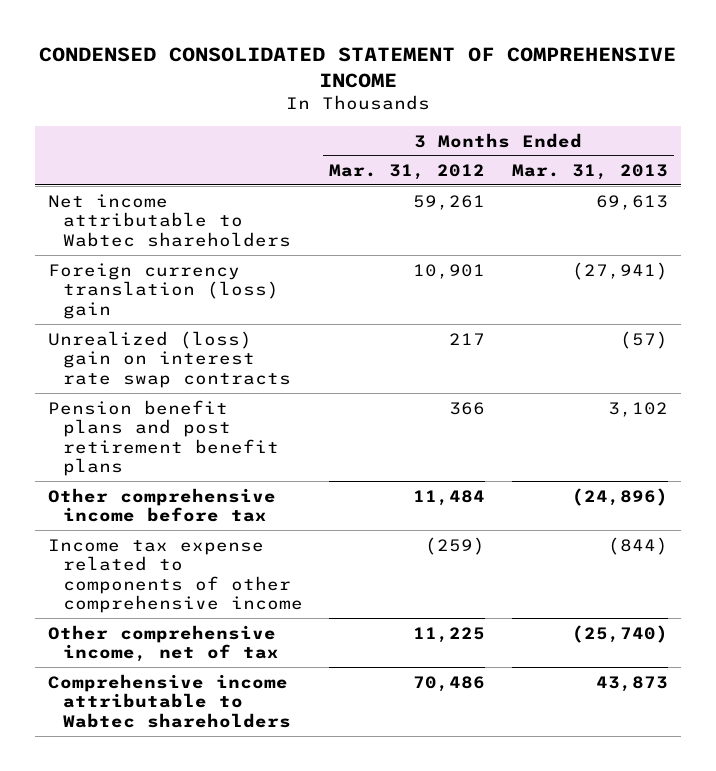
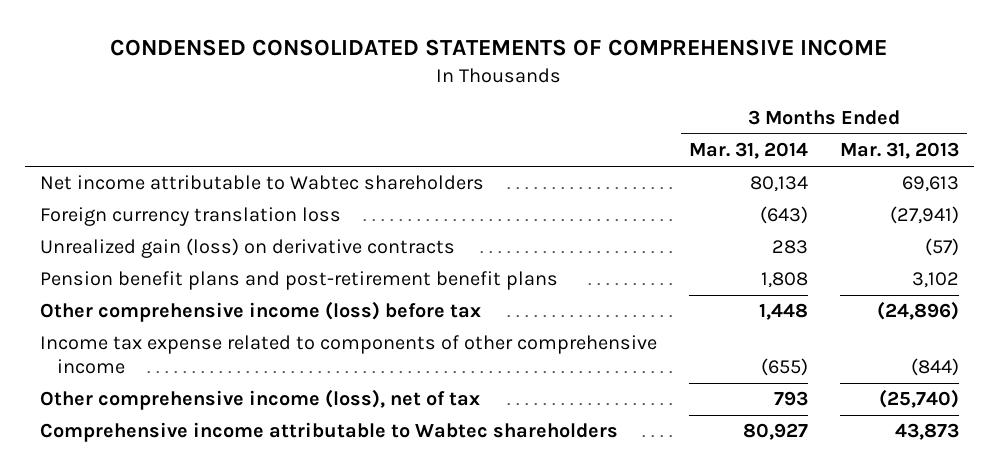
- CONDENSED CONSOLIDATED STATEMENT OF COMPREHENSIVE INCOME
+ CONDENSED CONSOLIDATED STATEMENTS OF COMPREHENSIVE INCOME
- | 3 Months Ended Mar. 31, 2012 | 3 Months Ended Mar. 31, 2013
+ | 3 Months Ended Mar. 31, 2014 | 3 Months Ended Mar. 31, 2013
- Foreign currency translation (loss) gain | 10,901 | (27,941)
- Unrealized (loss) gain on interest rate swap contracts | 217 | (57)
- Pension benefit plans and post retirement benefit plans | 366 | 3,102
- Other comprehensive income before tax | 11,484 | (24,896)
+ Foreign currency translation loss | (643) | (27,941)
+ Unrealized gain (loss) on derivative contracts | 283 | (57)
+ Pension benefit plans and post-retirement benefit plans | 1,808 | 3,102
+ Other comprehensive income (loss) before tax | 1,448 | (24,896)
- Other comprehensive income, net of tax | 11,225 | (25,740)
+ Other comprehensive income (loss), net of tax | 793 | (25,740)

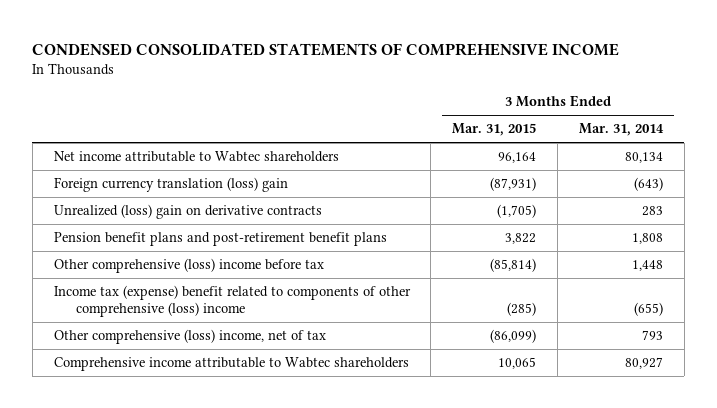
- | 3 Months Ended Mar. 31, 2014 | 3 Months Ended Mar. 31, 2013
+ | 3 Months Ended Mar. 31, 2015 | 3 Months Ended Mar. 31, 2014
- Foreign currency translation loss | (643) | (27,941)
- Unrealized gain (loss) on derivative contracts | 283 | (57)
+ Foreign currency translation (loss) gain | (87,931) | (643)
+ Unrealized (loss) gain on derivative contracts | (1,705) | 283
- Other comprehensive income (loss) before tax | 1,448 | (24,896)
- Income tax expense related to components of other comprehensive income | (655) | (844)
- Other comprehensive income (loss), net of tax | 793 | (25,740)
+ Other comprehensive (loss) income before tax | (85,814) | 1,448
+ Income tax (expense) benefit related to components of other comprehensive (loss) income | (285) | (655)
+ Other comprehensive (loss) income, net of tax | (86,099) | 793

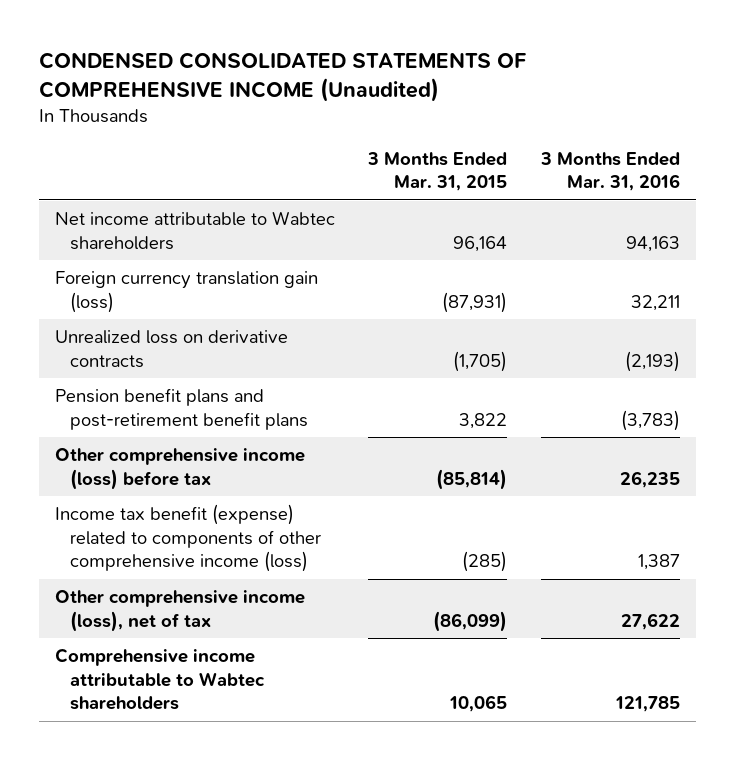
- CONDENSED CONSOLIDATED STATEMENTS OF COMPREHENSIVE INCOME
+ CONDENSED CONSOLIDATED STATEMENTS OF COMPREHENSIVE INCOME (Unaudited)
- | 3 Months Ended Mar. 31, 2015 | 3 Months Ended Mar. 31, 2014
+ | 3 Months Ended Mar. 31, 2015 | 3 Months Ended Mar. 31, 2016
- Foreign currency translation (loss) gain | (87,931) | (643)
- Unrealized (loss) gain on derivative contracts | (1,705) | 283
+ Foreign currency translation gain (loss) | (87,931) | 32,211
+ Unrealized loss on derivative contracts | (1,705) | (2,193)
- Other comprehensive (loss) income before tax | (85,814) | 1,448
- Income tax (expense) benefit related to components of other comprehensive (loss) income | (285) | (655)
- Other comprehensive (loss) income, net of tax | (86,099) | 793
+ Other comprehensive income (loss) before tax | (85,814) | 26,235
+ Income tax benefit (expense) related to components of other comprehensive income (loss) | (285) | 1,387
+ Other comprehensive income (loss), net of tax | (86,099) | 27,622

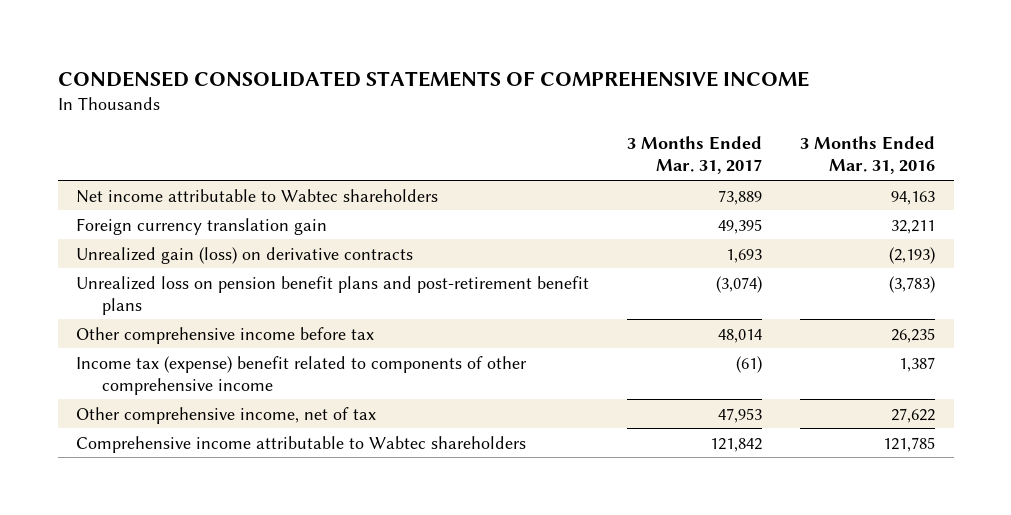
- CONDENSED CONSOLIDATED STATEMENTS OF COMPREHENSIVE INCOME (Unaudited)
+ CONDENSED CONSOLIDATED STATEMENTS OF COMPREHENSIVE INCOME
- | 3 Months Ended Mar. 31, 2015 | 3 Months Ended Mar. 31, 2016
+ | 3 Months Ended Mar. 31, 2017 | 3 Months Ended Mar. 31, 2016
- Foreign currency translation gain (loss) | (87,931) | 32,211
- Unrealized loss on derivative contracts | (1,705) | (2,193)
- Pension benefit plans and post-retirement benefit plans | 3,822 | (3,783)
- Other comprehensive income (loss) before tax | (85,814) | 26,235
- Income tax benefit (expense) related to components of other comprehensive income (loss) | (285) | 1,387
- Other comprehensive income (loss), net of tax | (86,099) | 27,622
+ Foreign currency translation gain | 49,395 | 32,211
+ Unrealized gain (loss) on derivative contracts | 1,693 | (2,193)
+ Unrealized loss on pension benefit plans and post-retirement benefit plans | (3,074) | (3,783)
+ Other comprehensive income before tax | 48,014 | 26,235
+ Income tax (expense) benefit related to components of other comprehensive income | (61) | 1,387
+ Other comprehensive income, net of tax | 47,953 | 27,622

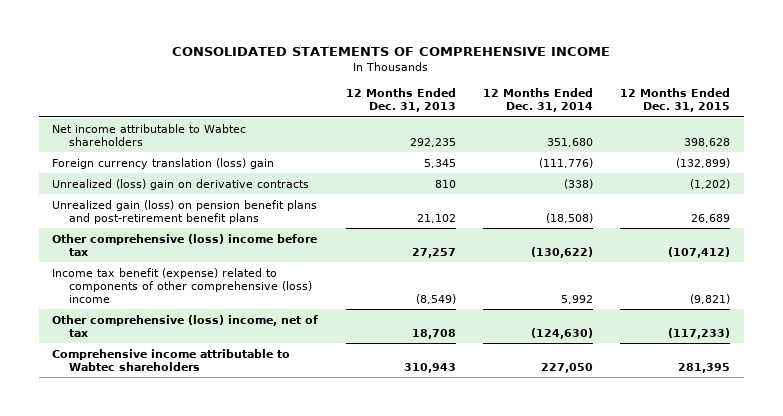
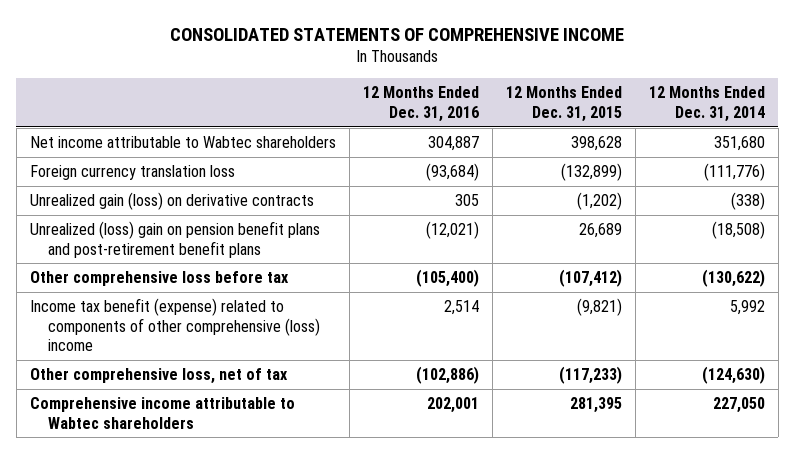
- | 12 Months Ended Dec. 31, 2013 | 12 Months Ended Dec. 31, 2014 | 12 Months Ended Dec. 31, 2015
+ | 12 Months Ended Dec. 31, 2016 | 12 Months Ended Dec. 31, 2015 | 12 Months Ended Dec. 31, 2014
- Foreign currency translation (loss) gain | 5,345 | (111,776) | (132,899)
- Unrealized (loss) gain on derivative contracts | 810 | (338) | (1,202)
- Unrealized gain (loss) on pension benefit plans and post-retirement benefit plans | 21,102 | (18,508) | 26,689
- Other comprehensive (loss) income before tax | 27,257 | (130,622) | (107,412)
+ Foreign currency translation loss | (93,684) | (132,899) | (111,776)
+ Unrealized gain (loss) on derivative contracts | 305 | (1,202) | (338)
+ Unrealized (loss) gain on pension benefit plans and post-retirement benefit plans | (12,021) | 26,689 | (18,508)
+ Other comprehensive loss before tax | (105,400) | (107,412) | (130,622)
- Other comprehensive (loss) income, net of tax | 18,708 | (124,630) | (117,233)
+ Other comprehensive loss, net of tax | (102,886) | (117,233) | (124,630)

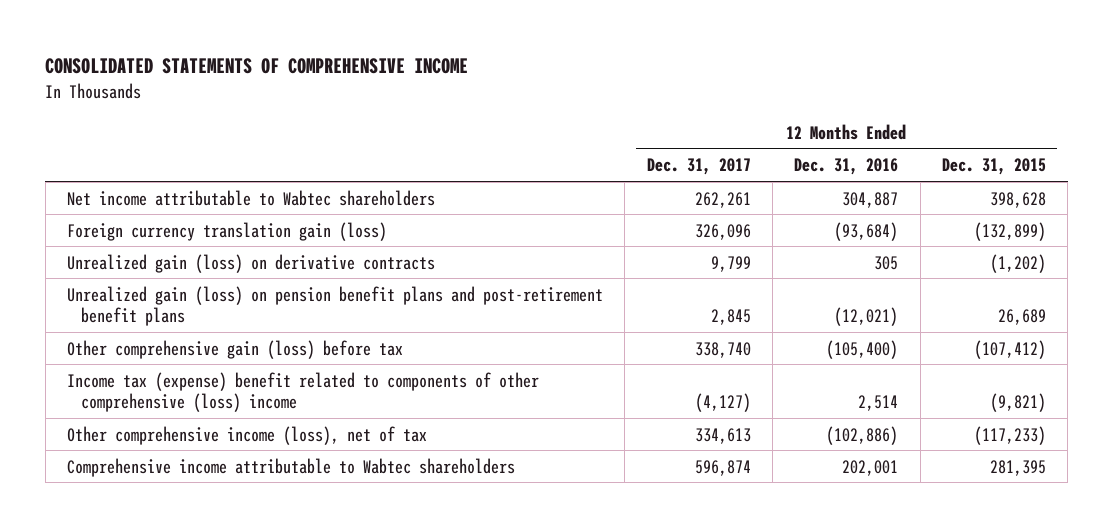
- | 12 Months Ended Dec. 31, 2016 | 12 Months Ended Dec. 31, 2015 | 12 Months Ended Dec. 31, 2014
+ | 12 Months Ended Dec. 31, 2017 | 12 Months Ended Dec. 31, 2016 | 12 Months Ended Dec. 31, 2015
- Foreign currency translation loss | (93,684) | (132,899) | (111,776)
+ Foreign currency translation gain (loss) | 326,096 | (93,684) | (132,899)
- Unrealized (loss) gain on pension benefit plans and post-retirement benefit plans | (12,021) | 26,689 | (18,508)
- Other comprehensive loss before tax | (105,400) | (107,412) | (130,622)
- Income tax benefit (expense) related to components of other comprehensive (loss) income | 2,514 | (9,821) | 5,992
- Other comprehensive loss, net of tax | (102,886) | (117,233) | (124,630)
+ Unrealized gain (loss) on pension benefit plans and post-retirement benefit plans | 2,845 | (12,021) | 26,689
+ Other comprehensive gain (loss) before tax | 338,740 | (105,400) | (107,412)
+ Income tax (expense) benefit related to components of other comprehensive (loss) income | (4,127) | 2,514 | (9,821)
+ Other comprehensive income (loss), net of tax | 334,613 | (102,886) | (117,233)

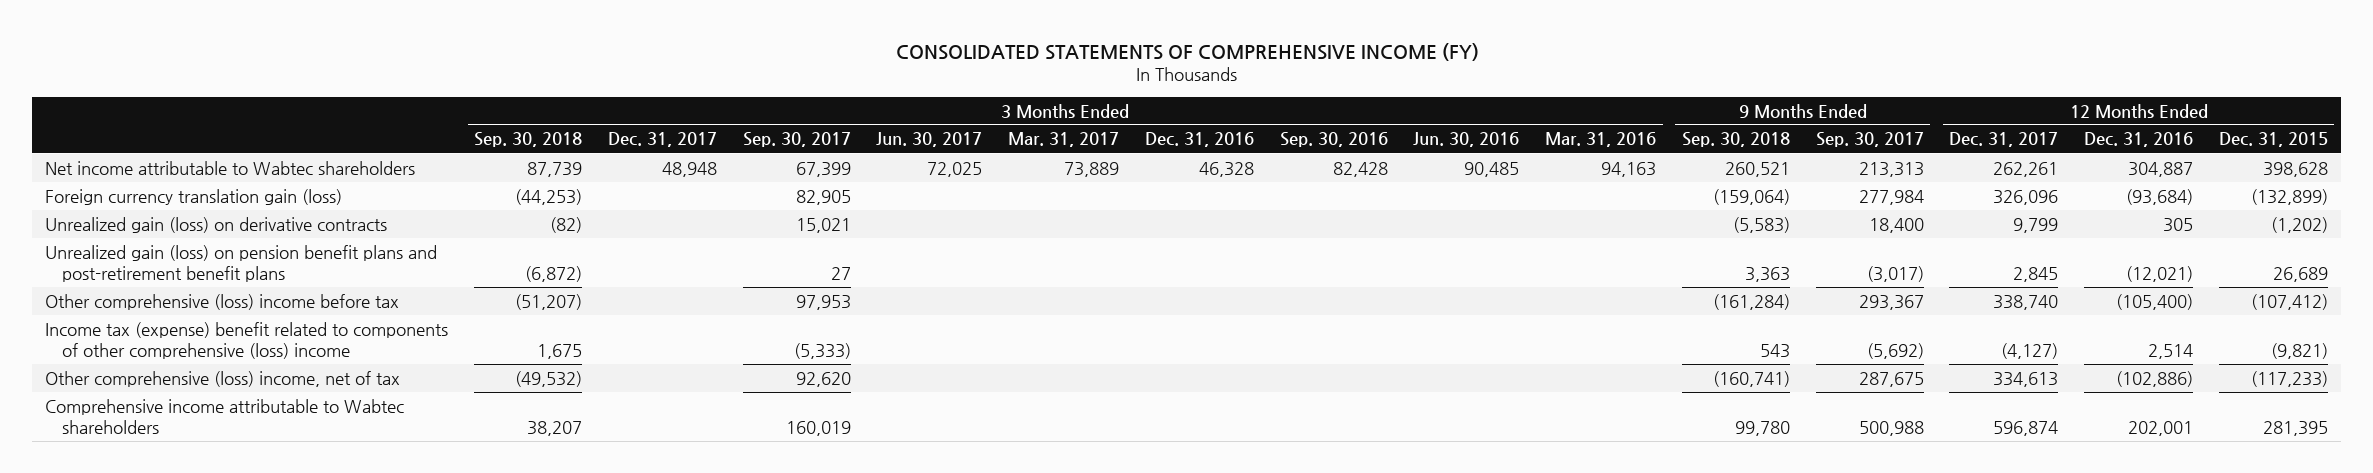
- CONSOLIDATED STATEMENTS OF COMPREHENSIVE INCOME
+ CONSOLIDATED STATEMENTS OF COMPREHENSIVE INCOME (FY)
- | 12 Months Ended Dec. 31, 2017 | 12 Months Ended Dec. 31, 2016 | 12 Months Ended Dec. 31, 2015
+ | 3 Months Ended Sep. 30, 2018 | 3 Months Ended Dec. 31, 2017 | 3 Months Ended Sep. 30, 2017 | 3 Months Ended Jun. 30, 2017 | 3 Months Ended Mar. 31, 2017 | 3 Months Ended Dec. 31, 2016 | 3 Months Ended Sep. 30, 2016 | 3 Months Ended Jun. 30, 2016 | 3 Months Ended Mar. 31, 2016 | 9 Months Ended Sep. 30, 2018 | 9 Months Ended Sep. 30, 2017 | 12 Months Ended Dec. 31, 2017 | 12 Months Ended Dec. 31, 2016 | 12 Months Ended Dec. 31, 2015
- Other comprehensive gain (loss) before tax | 338,740 | (105,400) | (107,412)
+ Other comprehensive (loss) income before tax | (51,207) | | 97,953 | | | | | | | (161,284) | 293,367 | 338,740 | (105,400) | (107,412)
- Other comprehensive income (loss), net of tax | 334,613 | (102,886) | (117,233)
+ Other comprehensive (loss) income, net of tax | (49,532) | | 92,620 | | | | | | | (160,741) | 287,675 | 334,613 | (102,886) | (117,233)

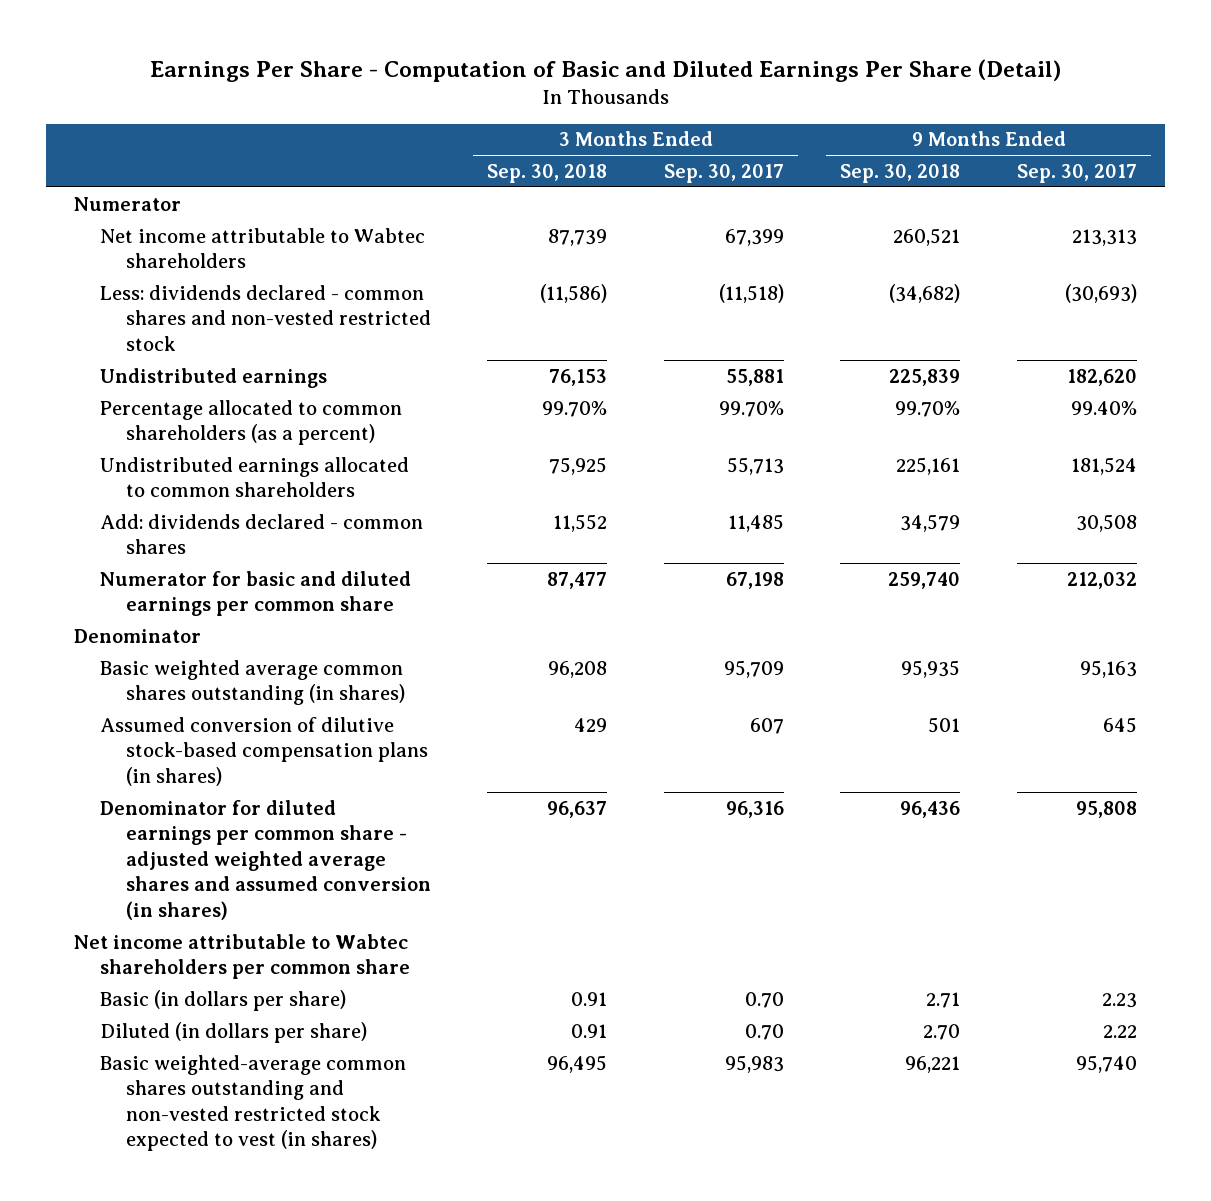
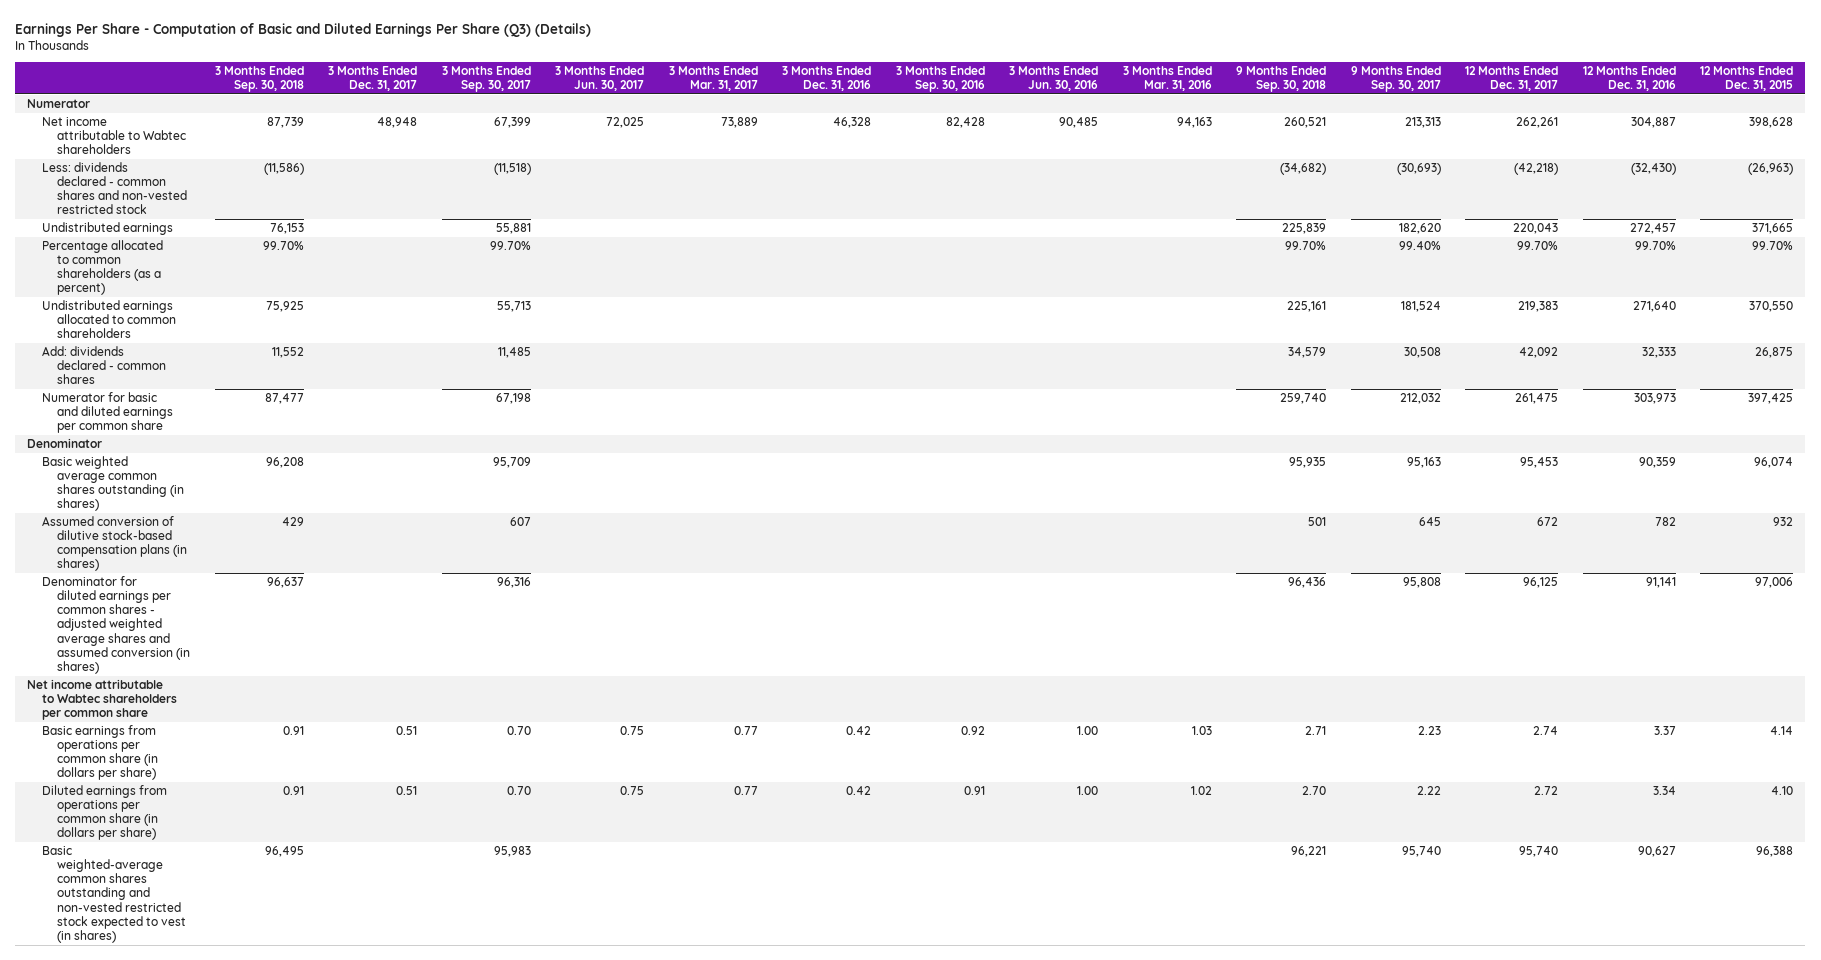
- Earnings Per Share - Computation of Basic and Diluted Earnings Per Share (Detail)
+ Earnings Per Share - Computation of Basic and Diluted Earnings Per Share (Q3) (Details)
- | 3 Months Ended Sep. 30, 2018 | 3 Months Ended Sep. 30, 2017 | 9 Months Ended Sep. 30, 2018 | 9 Months Ended Sep. 30, 2017
+ | 3 Months Ended Sep. 30, 2018 | 3 Months Ended Dec. 31, 2017 | 3 Months Ended Sep. 30, 2017 | 3 Months Ended Jun. 30, 2017 | 3 Months Ended Mar. 31, 2017 | 3 Months Ended Dec. 31, 2016 | 3 Months Ended Sep. 30, 2016 | 3 Months Ended Jun. 30, 2016 | 3 Months Ended Mar. 31, 2016 | 9 Months Ended Sep. 30, 2018 | 9 Months Ended Sep. 30, 2017 | 12 Months Ended Dec. 31, 2017 | 12 Months Ended Dec. 31, 2016 | 12 Months Ended Dec. 31, 2015
- Denominator for diluted earnings per common share - adjusted weighted average shares and assumed conversion (in shares) | 96,637 | 96,316 | 96,436 | 95,808
+ Denominator for diluted earnings per common shares - adjusted weighted average shares and assumed conversion (in shares) | 96,637 | | 96,316 | | | | | | | 96,436 | 95,808 | 96,125 | 91,141 | 97,006
- Basic (in dollars per share) | 0.91 | 0.70 | 2.71 | 2.23
- Diluted (in dollars per share) | 0.91 | 0.70 | 2.70 | 2.22
+ Basic earnings from operations per common share (in dollars per share) | 0.91 | 0.51 | 0.70 | 0.75 | 0.77 | 0.42 | 0.92 | 1.00 | 1.03 | 2.71 | 2.23 | 2.74 | 3.37 | 4.14
+ Diluted earnings from operations per common share (in dollars per share) | 0.91 | 0.51 | 0.70 | 0.75 | 0.77 | 0.42 | 0.91 | 1.00 | 1.02 | 2.70 | 2.22 | 2.72 | 3.34 | 4.10

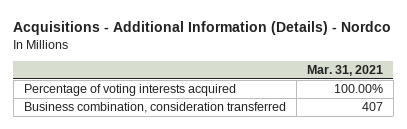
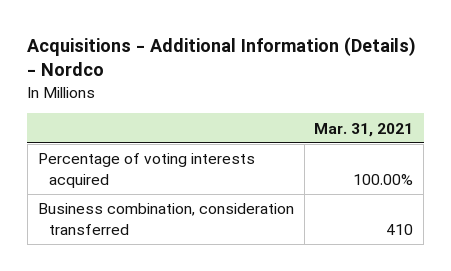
- Business combination, consideration transferred | 407
+ Business combination, consideration transferred | 410

